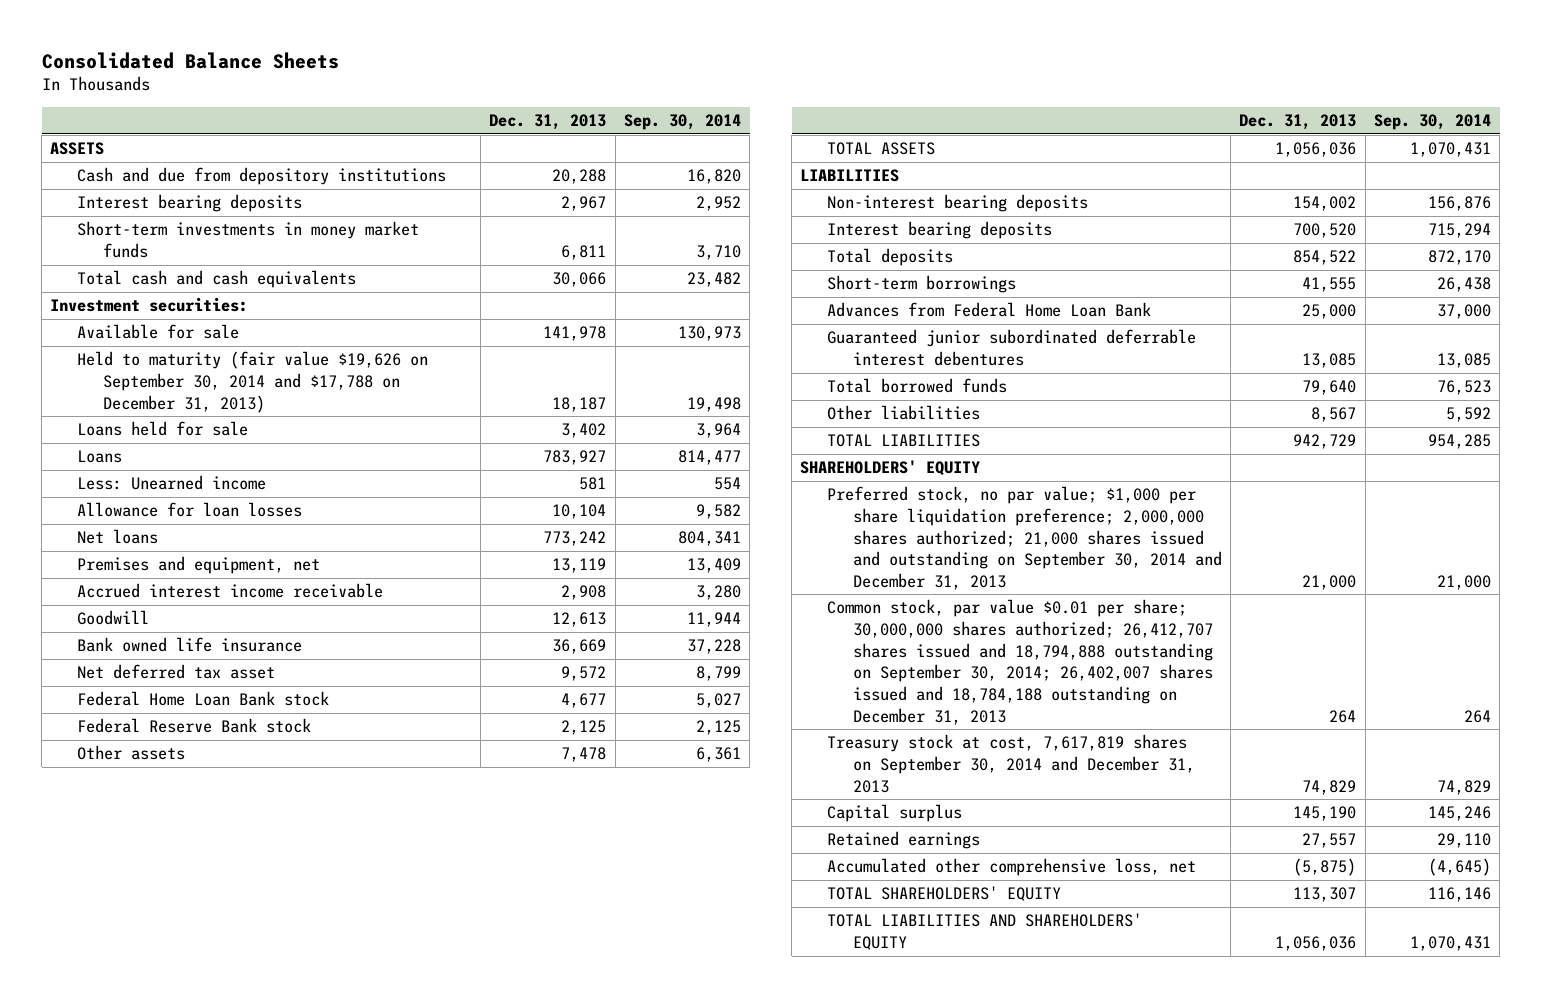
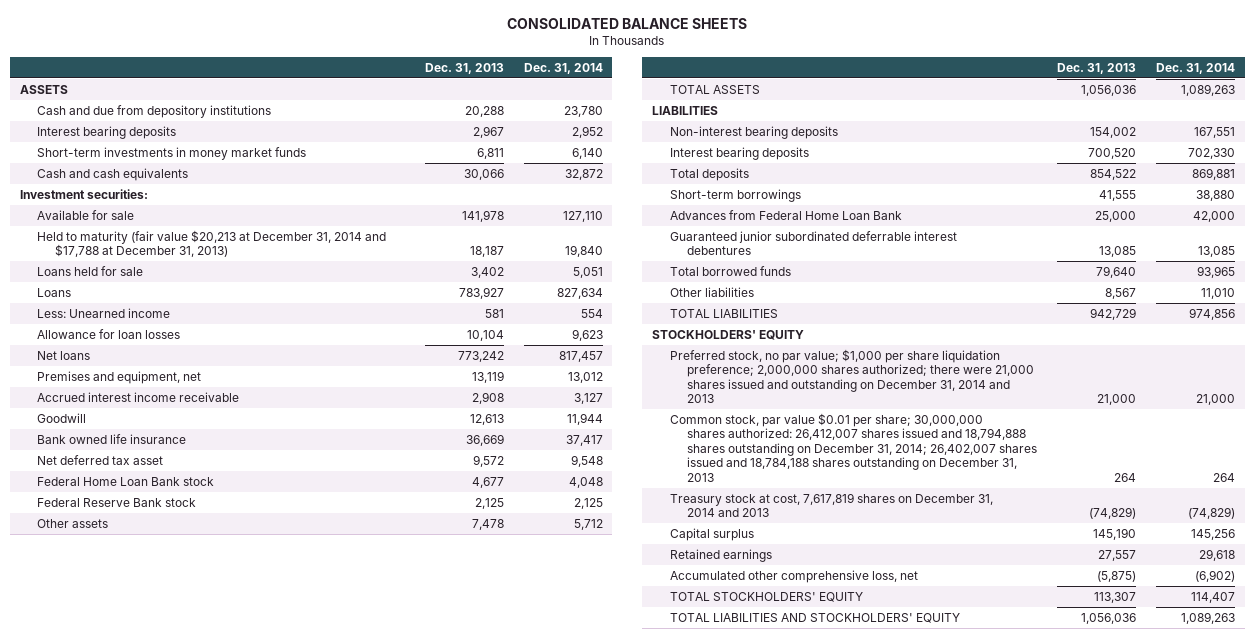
- Consolidated Balance Sheets
+ CONSOLIDATED BALANCE SHEETS
- | Dec. 31, 2013 | Sep. 30, 2014
+ | Dec. 31, 2013 | Dec. 31, 2014
- Total cash and cash equivalents | 30,066 | 23,482
+ Cash and cash equivalents | 30,066 | 32,872
- Held to maturity (fair value $19,626 on September 30, 2014 and $17,788 on December 31, 2013) | 18,187 | 19,498
+ Held to maturity (fair value $20,213 at December 31, 2014 and $17,788 at December 31, 2013) | 18,187 | 19,840
- SHAREHOLDERS' EQUITY
- Preferred stock, no par value; $1,000 per share liquidation preference; 2,000,000 shares authorized; 21,000 shares issued and outstanding on September 30, 2014 and December 31, 2013 | 21,000 | 21,000
- Common stock, par value $0.01 per share; 30,000,000 shares authorized; 26,412,707 shares issued and 18,794,888 outstanding on September 30, 2014; 26,402,007 shares issued and 18,784,188 outstanding on December 31, 2013 | 264 | 264
- Treasury stock at cost, 7,617,819 shares on September 30, 2014 and December 31, 2013 | 74,829 | 74,829
+ STOCKHOLDERS' EQUITY
+ Preferred stock, no par value; $1,000 per share liquidation preference; 2,000,000 shares authorized; there were 21,000 shares issued and outstanding on December 31, 2014 and 2013 | 21,000 | 21,000
+ Common stock, par value $0.01 per share; 30,000,000 shares authorized: 26,412,007 shares issued and 18,794,888 shares outstanding on December 31, 2014; 26,402,007 shares issued and 18,784,188 shares outstanding on December 31, 2013 | 264 | 264
+ Treasury stock at cost, 7,617,819 shares on December 31, 2014 and 2013 | (74,829) | (74,829)
- TOTAL SHAREHOLDERS' EQUITY | 113,307 | 116,146
- TOTAL LIABILITIES AND SHAREHOLDERS' EQUITY | 1,056,036 | 1,070,431
+ TOTAL STOCKHOLDERS' EQUITY | 113,307 | 114,407
+ TOTAL LIABILITIES AND STOCKHOLDERS' EQUITY | 1,056,036 | 1,089,263

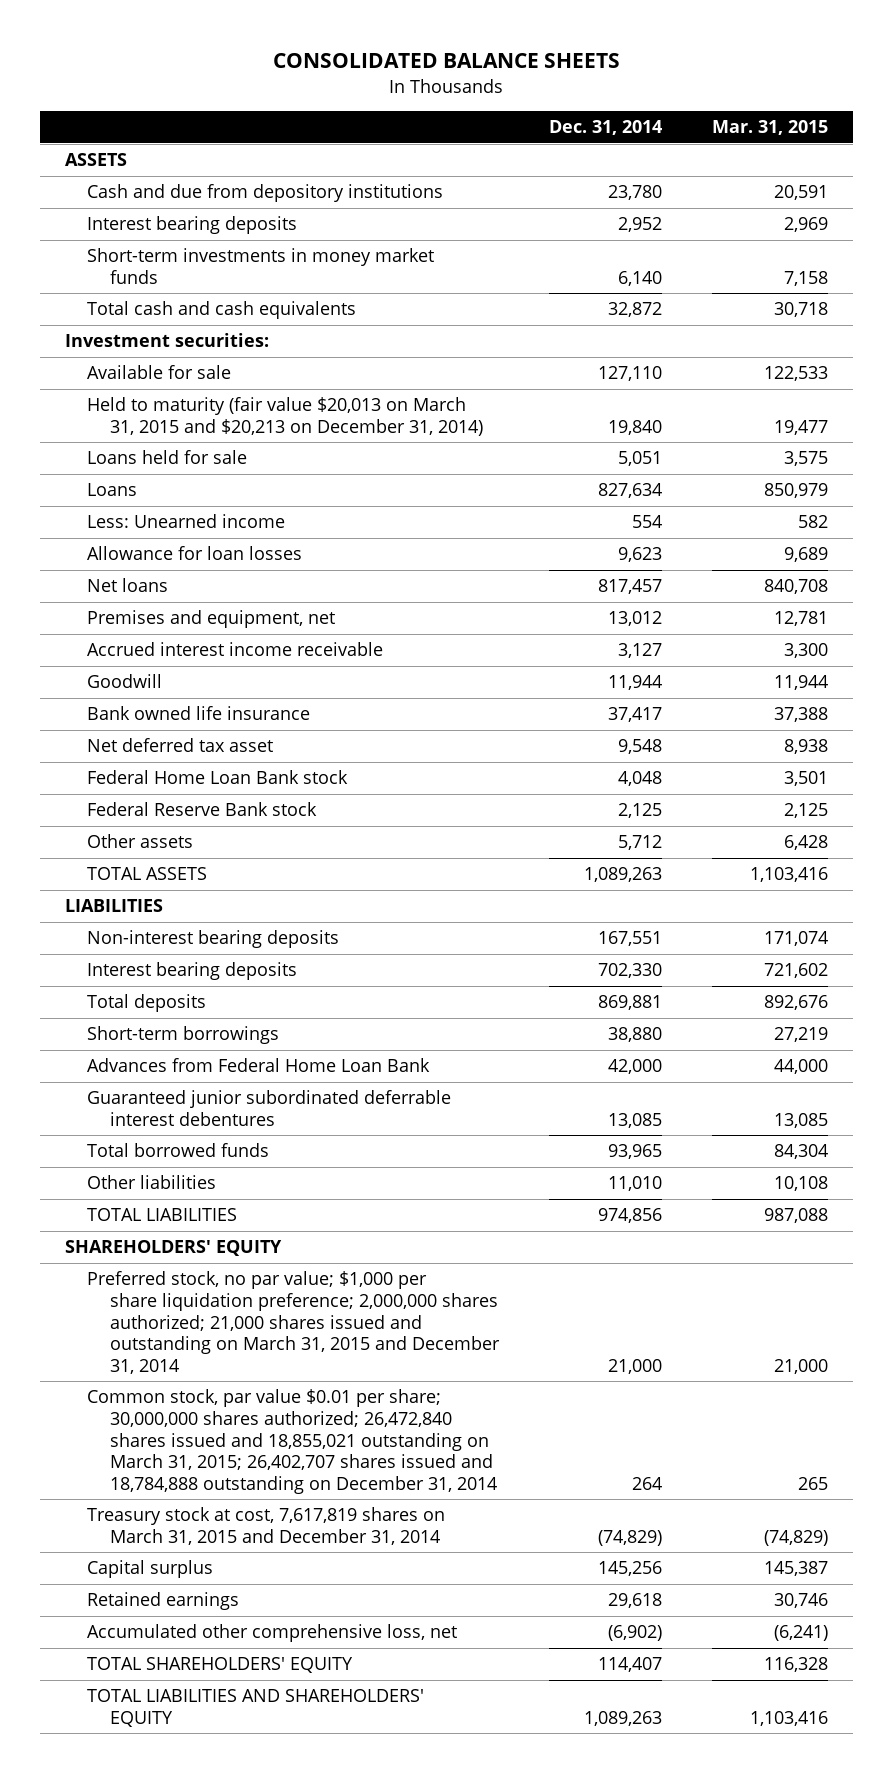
- | Dec. 31, 2013 | Dec. 31, 2014
+ | Dec. 31, 2014 | Mar. 31, 2015
- Cash and cash equivalents | 30,066 | 32,872
+ Total cash and cash equivalents | 32,872 | 30,718
- Held to maturity (fair value $20,213 at December 31, 2014 and $17,788 at December 31, 2013) | 18,187 | 19,840
+ Held to maturity (fair value $20,013 on March 31, 2015 and $20,213 on December 31, 2014) | 19,840 | 19,477
- STOCKHOLDERS' EQUITY
- Preferred stock, no par value; $1,000 per share liquidation preference; 2,000,000 shares authorized; there were 21,000 shares issued and outstanding on December 31, 2014 and 2013 | 21,000 | 21,000
- Common stock, par value $0.01 per share; 30,000,000 shares authorized: 26,412,007 shares issued and 18,794,888 shares outstanding on December 31, 2014; 26,402,007 shares issued and 18,784,188 shares outstanding on December 31, 2013 | 264 | 264
- Treasury stock at cost, 7,617,819 shares on December 31, 2014 and 2013 | (74,829) | (74,829)
+ SHAREHOLDERS' EQUITY
+ Preferred stock, no par value; $1,000 per share liquidation preference; 2,000,000 shares authorized; 21,000 shares issued and outstanding on March 31, 2015 and December 31, 2014 | 21,000 | 21,000
+ Common stock, par value $0.01 per share; 30,000,000 shares authorized; 26,472,840 shares issued and 18,855,021 outstanding on March 31, 2015; 26,402,707 shares issued and 18,784,888 outstanding on December 31, 2014 | 264 | 265
+ Treasury stock at cost, 7,617,819 shares on March 31, 2015 and December 31, 2014 | (74,829) | (74,829)
- TOTAL STOCKHOLDERS' EQUITY | 113,307 | 114,407
- TOTAL LIABILITIES AND STOCKHOLDERS' EQUITY | 1,056,036 | 1,089,263
+ TOTAL SHAREHOLDERS' EQUITY | 114,407 | 116,328
+ TOTAL LIABILITIES AND SHAREHOLDERS' EQUITY | 1,089,263 | 1,103,416

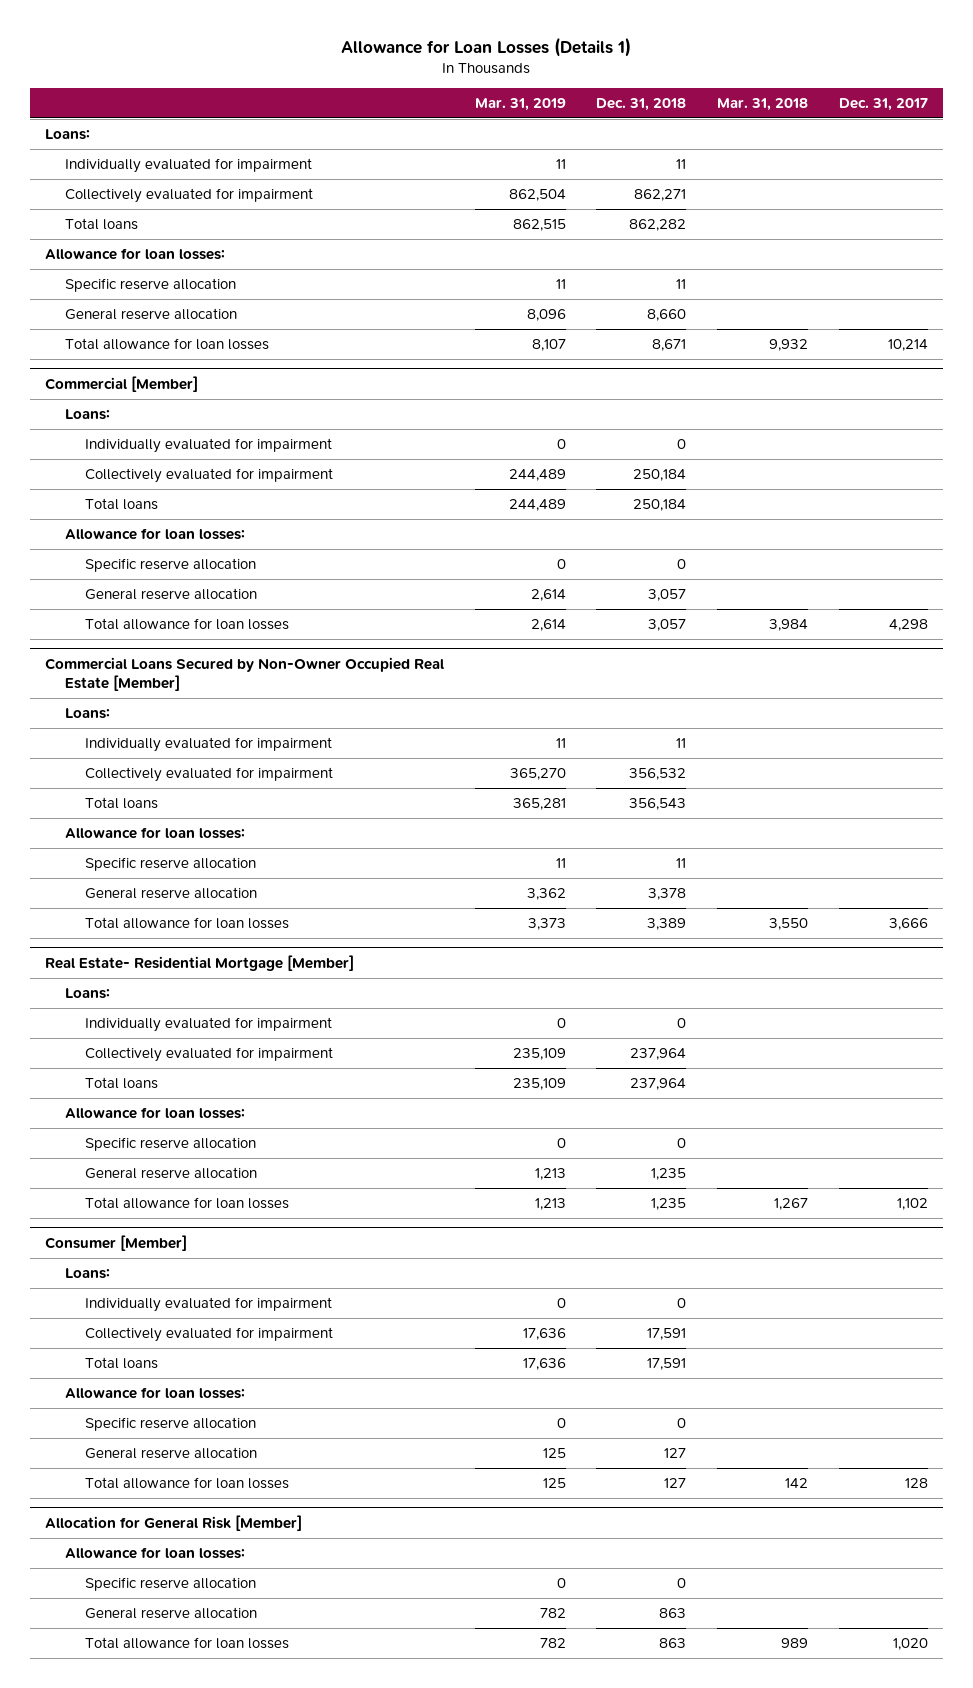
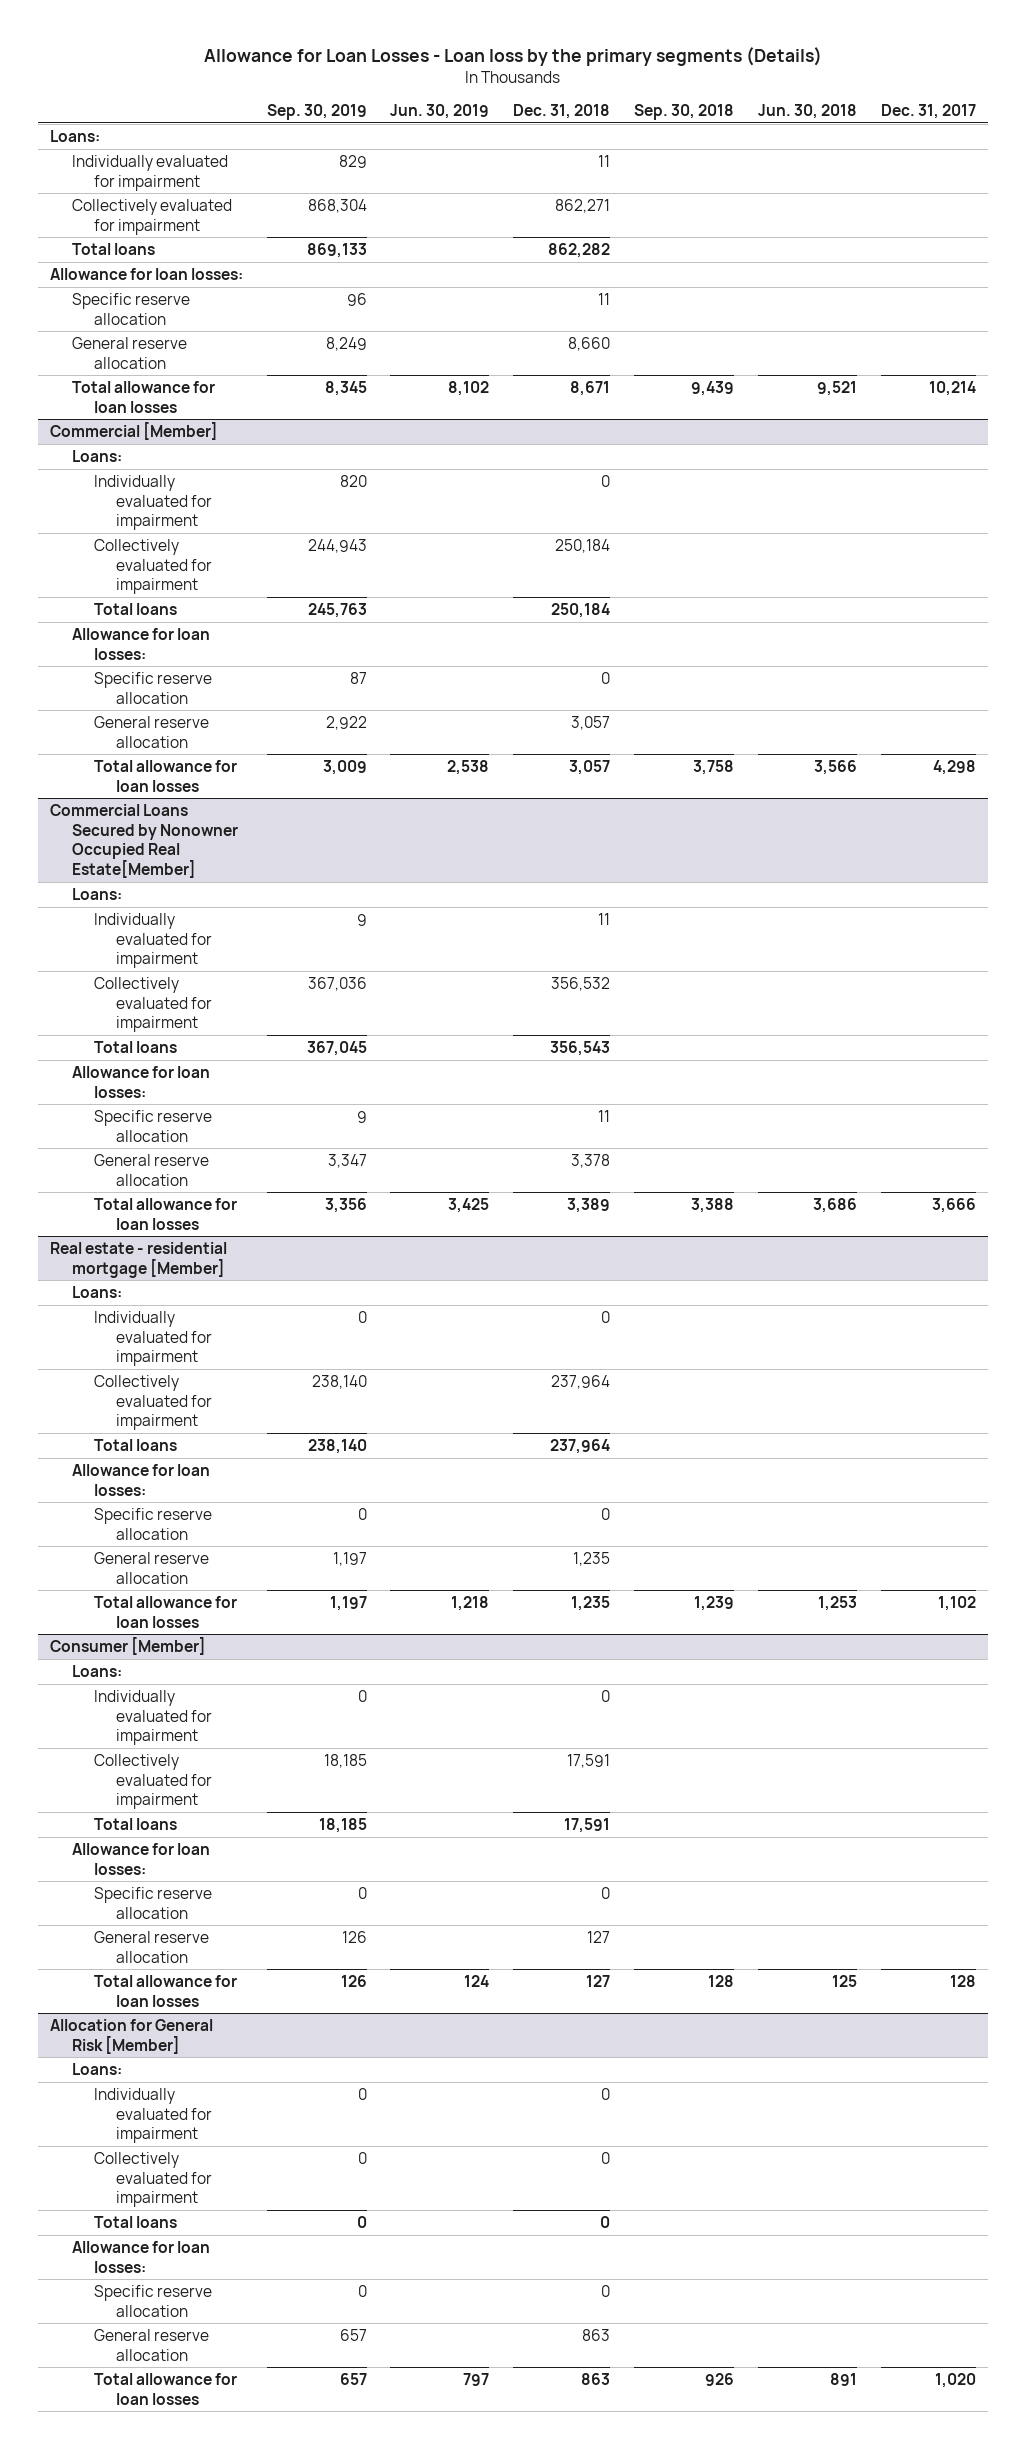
- Allowance for Loan Losses (Details 1)
+ Allowance for Loan Losses - Loan loss by the primary segments (Details)
- | Mar. 31, 2019 | Dec. 31, 2018 | Mar. 31, 2018 | Dec. 31, 2017
+ | Sep. 30, 2019 | Jun. 30, 2019 | Dec. 31, 2018 | Sep. 30, 2018 | Jun. 30, 2018 | Dec. 31, 2017
- Commercial Loans Secured by Non-Owner Occupied Real Estate [Member]
+ Commercial Loans Secured by Nonowner Occupied Real Estate[Member]
- Real Estate- Residential Mortgage [Member]
+ Real estate - residential mortgage [Member]
@ Allocation for General Risk [Member]
+ Loans:
+ Individually evaluated for impairment | 0 | | 0 | | |
+ Collectively evaluated for impairment | 0 | | 0 | | |
+ Total loans | 0 | | 0 | | |

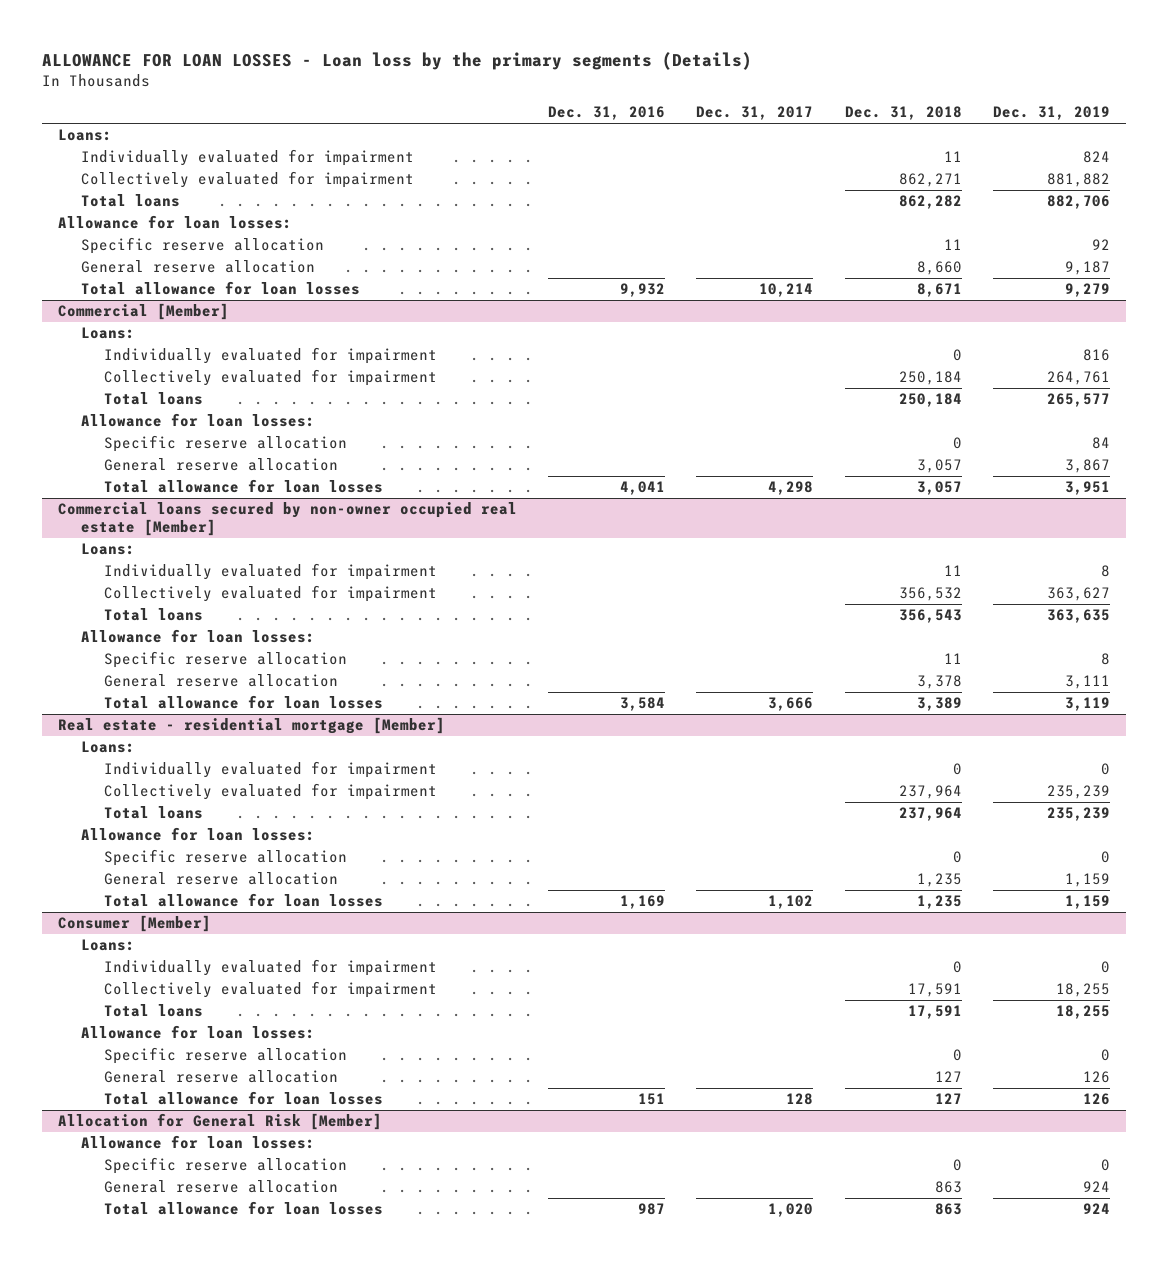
- Allowance for Loan Losses - Loan loss by the primary segments (Details)
+ ALLOWANCE FOR LOAN LOSSES - Loan loss by the primary segments (Details)
- | Sep. 30, 2019 | Jun. 30, 2019 | Dec. 31, 2018 | Sep. 30, 2018 | Jun. 30, 2018 | Dec. 31, 2017
+ | Dec. 31, 2016 | Dec. 31, 2017 | Dec. 31, 2018 | Dec. 31, 2019
- Commercial Loans Secured by Nonowner Occupied Real Estate[Member]
+ Commercial loans secured by non-owner occupied real estate [Member]
@ Allocation for General Risk [Member]
- Loans:
- Individually evaluated for impairment | 0 | | 0 | | |
- Collectively evaluated for impairment | 0 | | 0 | | |
- Total loans | 0 | | 0 | | |

